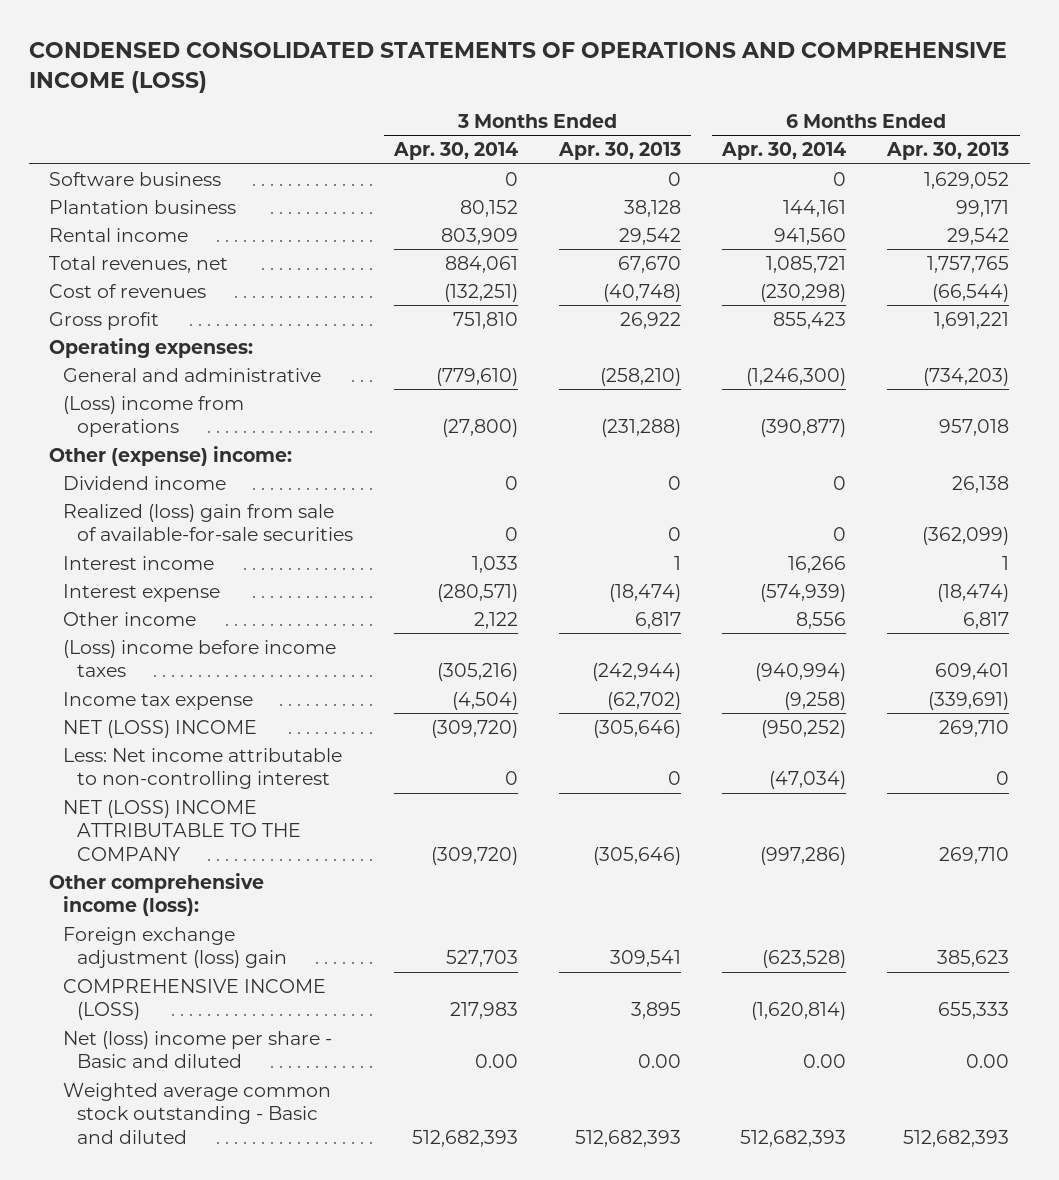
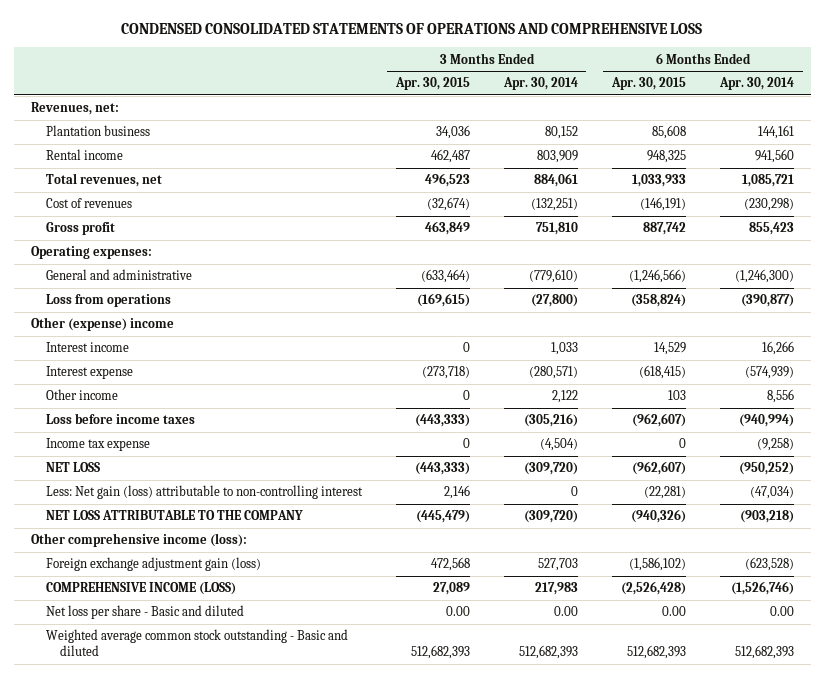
- CONDENSED CONSOLIDATED STATEMENTS OF OPERATIONS AND COMPREHENSIVE INCOME (LOSS)
+ CONDENSED CONSOLIDATED STATEMENTS OF OPERATIONS AND COMPREHENSIVE LOSS
- | 3 Months Ended Apr. 30, 2014 | 3 Months Ended Apr. 30, 2013 | 6 Months Ended Apr. 30, 2014 | 6 Months Ended Apr. 30, 2013
+ | 3 Months Ended Apr. 30, 2015 | 3 Months Ended Apr. 30, 2014 | 6 Months Ended Apr. 30, 2015 | 6 Months Ended Apr. 30, 2014
- Software business | 0 | 0 | 0 | 1,629,052
+ Revenues, net:
- (Loss) income from operations | (27,800) | (231,288) | (390,877) | 957,018
- Other (expense) income:
- Dividend income | 0 | 0 | 0 | 26,138
- Realized (loss) gain from sale of available-for-sale securities | 0 | 0 | 0 | (362,099)
+ Loss from operations | (169,615) | (27,800) | (358,824) | (390,877)
+ Other (expense) income
- (Loss) income before income taxes | (305,216) | (242,944) | (940,994) | 609,401
+ Loss before income taxes | (443,333) | (305,216) | (962,607) | (940,994)
- NET (LOSS) INCOME | (309,720) | (305,646) | (950,252) | 269,710
- Less: Net income attributable to non-controlling interest | 0 | 0 | (47,034) | 0
- NET (LOSS) INCOME ATTRIBUTABLE TO THE COMPANY | (309,720) | (305,646) | (997,286) | 269,710
+ NET LOSS | (443,333) | (309,720) | (962,607) | (950,252)
+ Less: Net gain (loss) attributable to non-controlling interest | 2,146 | 0 | (22,281) | (47,034)
+ NET LOSS ATTRIBUTABLE TO THE COMPANY | (445,479) | (309,720) | (940,326) | (903,218)
- Foreign exchange adjustment (loss) gain | 527,703 | 309,541 | (623,528) | 385,623
- COMPREHENSIVE INCOME (LOSS) | 217,983 | 3,895 | (1,620,814) | 655,333
- Net (loss) income per share - Basic and diluted | 0.00 | 0.00 | 0.00 | 0.00
+ Foreign exchange adjustment gain (loss) | 472,568 | 527,703 | (1,586,102) | (623,528)
+ COMPREHENSIVE INCOME (LOSS) | 27,089 | 217,983 | (2,526,428) | (1,526,746)
+ Net loss per share - Basic and diluted | 0.00 | 0.00 | 0.00 | 0.00

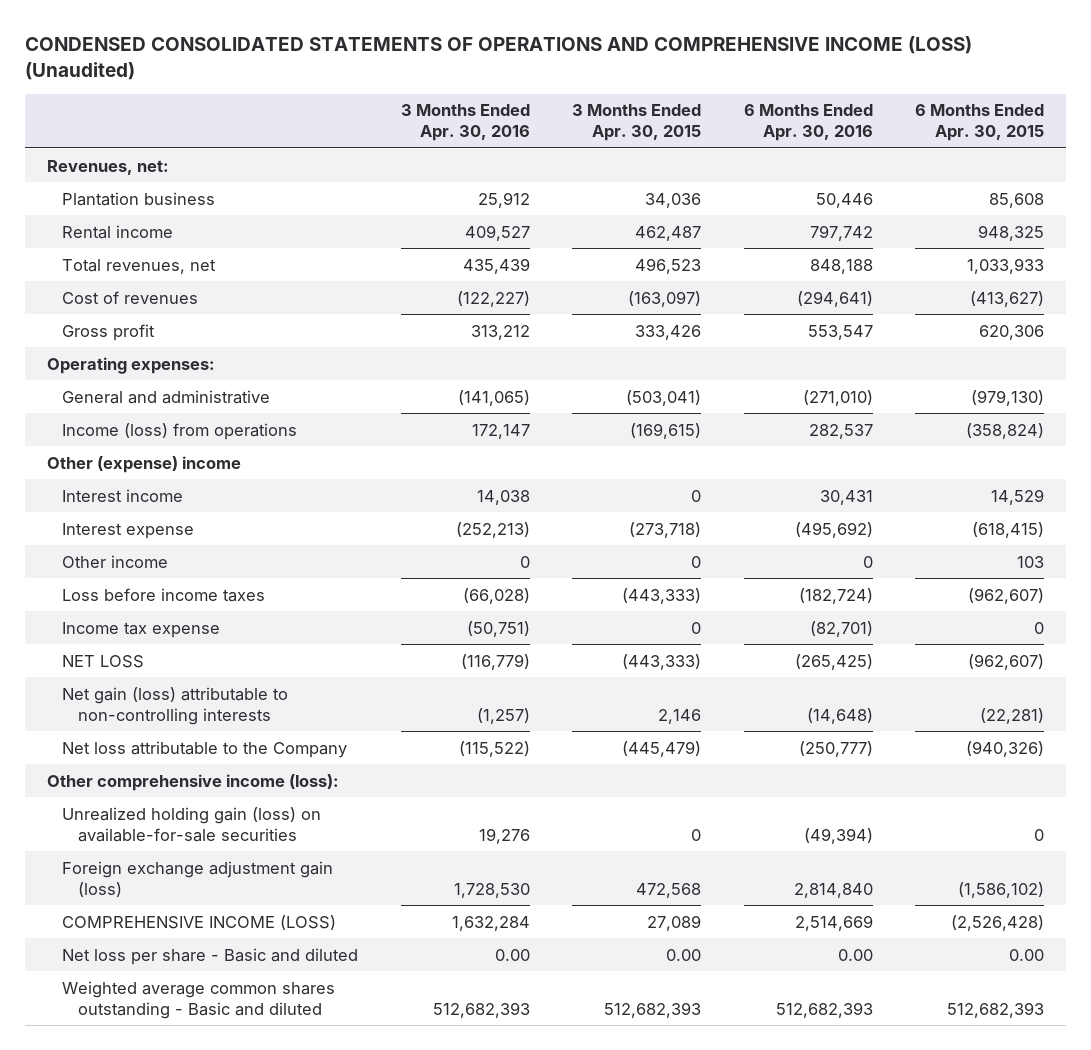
- CONDENSED CONSOLIDATED STATEMENTS OF OPERATIONS AND COMPREHENSIVE LOSS
+ CONDENSED CONSOLIDATED STATEMENTS OF OPERATIONS AND COMPREHENSIVE INCOME (LOSS) (Unaudited)
- | 3 Months Ended Apr. 30, 2015 | 3 Months Ended Apr. 30, 2014 | 6 Months Ended Apr. 30, 2015 | 6 Months Ended Apr. 30, 2014
+ | 3 Months Ended Apr. 30, 2016 | 3 Months Ended Apr. 30, 2015 | 6 Months Ended Apr. 30, 2016 | 6 Months Ended Apr. 30, 2015
- Cost of revenues | (32,674) | (132,251) | (146,191) | (230,298)
- Gross profit | 463,849 | 751,810 | 887,742 | 855,423
+ Cost of revenues | (122,227) | (163,097) | (294,641) | (413,627)
+ Gross profit | 313,212 | 333,426 | 553,547 | 620,306
- General and administrative | (633,464) | (779,610) | (1,246,566) | (1,246,300)
- Loss from operations | (169,615) | (27,800) | (358,824) | (390,877)
+ General and administrative | (141,065) | (503,041) | (271,010) | (979,130)
+ Income (loss) from operations | 172,147 | (169,615) | 282,537 | (358,824)
- Less: Net gain (loss) attributable to non-controlling interest | 2,146 | 0 | (22,281) | (47,034)
- NET LOSS ATTRIBUTABLE TO THE COMPANY | (445,479) | (309,720) | (940,326) | (903,218)
+ Net gain (loss) attributable to non-controlling interests | (1,257) | 2,146 | (14,648) | (22,281)
+ Net loss attributable to the Company | (115,522) | (445,479) | (250,777) | (940,326)
+ Unrealized holding gain (loss) on available-for-sale securities | 19,276 | 0 | (49,394) | 0
- Weighted average common stock outstanding - Basic and diluted | 512,682,393 | 512,682,393 | 512,682,393 | 512,682,393
+ Weighted average common shares outstanding - Basic and diluted | 512,682,393 | 512,682,393 | 512,682,393 | 512,682,393

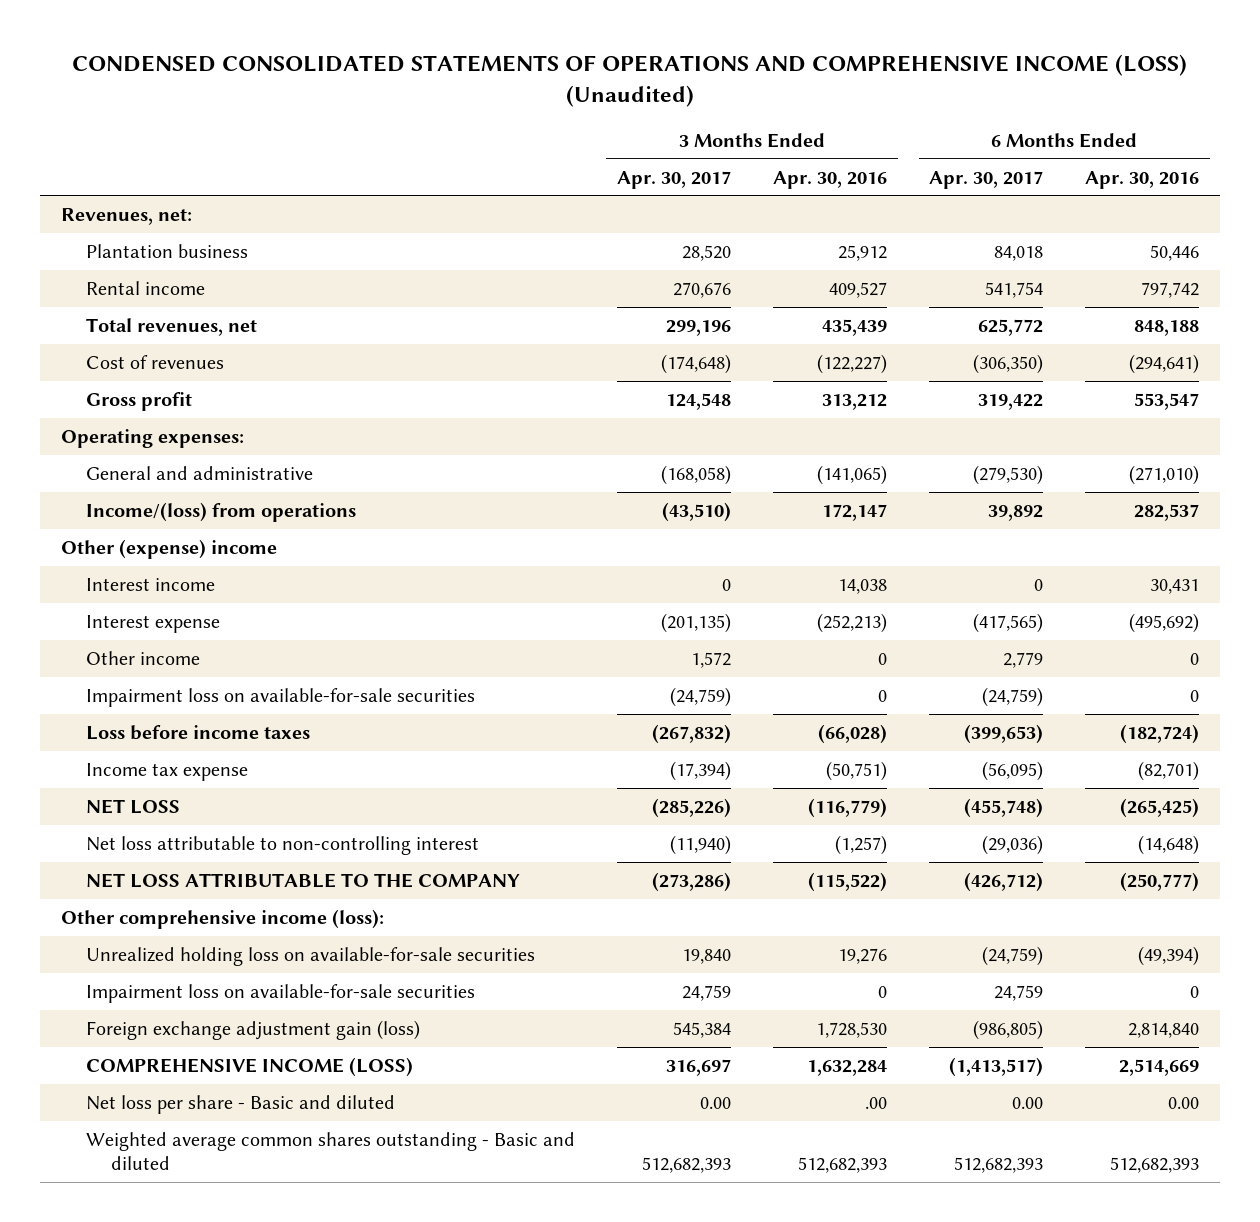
- | 3 Months Ended Apr. 30, 2016 | 3 Months Ended Apr. 30, 2015 | 6 Months Ended Apr. 30, 2016 | 6 Months Ended Apr. 30, 2015
+ | 3 Months Ended Apr. 30, 2017 | 3 Months Ended Apr. 30, 2016 | 6 Months Ended Apr. 30, 2017 | 6 Months Ended Apr. 30, 2016
- Income (loss) from operations | 172,147 | (169,615) | 282,537 | (358,824)
+ Income/(loss) from operations | (43,510) | 172,147 | 39,892 | 282,537
+ Impairment loss on available-for-sale securities | (24,759) | 0 | (24,759) | 0
- Net gain (loss) attributable to non-controlling interests | (1,257) | 2,146 | (14,648) | (22,281)
- Net loss attributable to the Company | (115,522) | (445,479) | (250,777) | (940,326)
+ Net loss attributable to non-controlling interest | (11,940) | (1,257) | (29,036) | (14,648)
+ NET LOSS ATTRIBUTABLE TO THE COMPANY | (273,286) | (115,522) | (426,712) | (250,777)
- Unrealized holding gain (loss) on available-for-sale securities | 19,276 | 0 | (49,394) | 0
+ Unrealized holding loss on available-for-sale securities | 19,840 | 19,276 | (24,759) | (49,394)
+ Impairment loss on available-for-sale securities | 24,759 | 0 | 24,759 | 0
- Net loss per share - Basic and diluted | 0.00 | 0.00 | 0.00 | 0.00
+ Net loss per share - Basic and diluted | 0.00 | .00 | 0.00 | 0.00

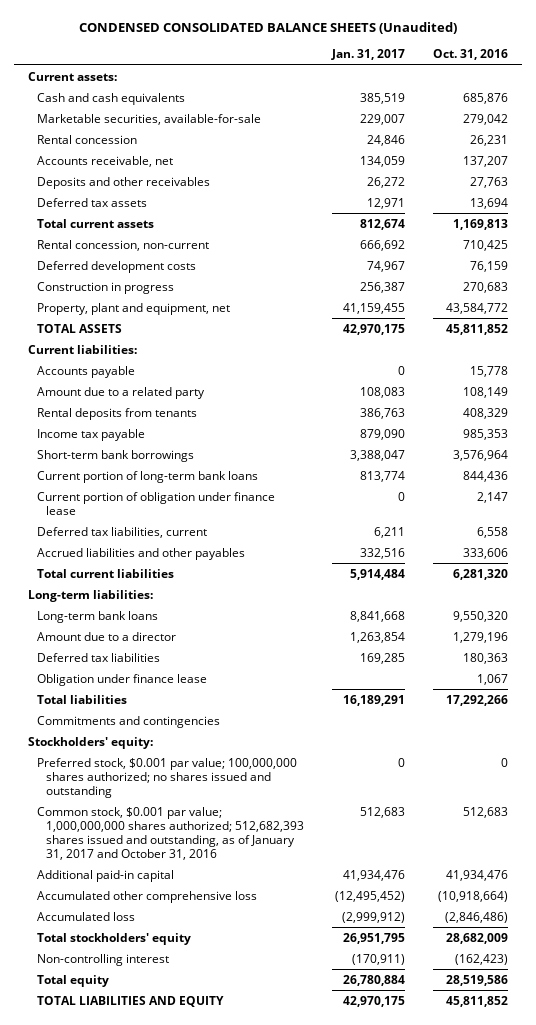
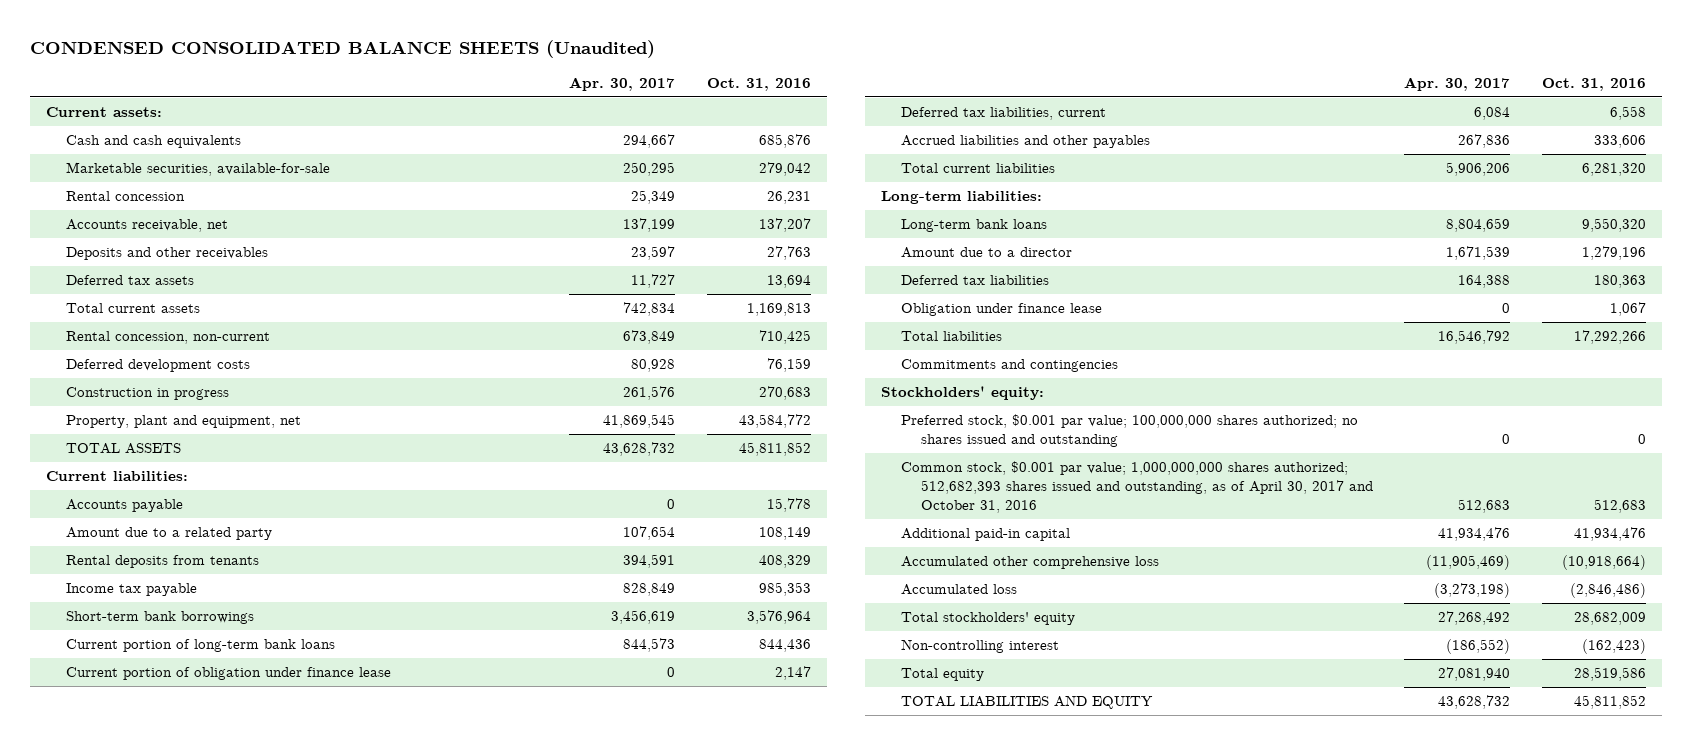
- | Jan. 31, 2017 | Oct. 31, 2016
+ | Apr. 30, 2017 | Oct. 31, 2016
- Common stock, $0.001 par value; 1,000,000,000 shares authorized; 512,682,393 shares issued and outstanding, as of January 31, 2017 and October 31, 2016 | 512,683 | 512,683
+ Common stock, $0.001 par value; 1,000,000,000 shares authorized; 512,682,393 shares issued and outstanding, as of April 30, 2017 and October 31, 2016 | 512,683 | 512,683

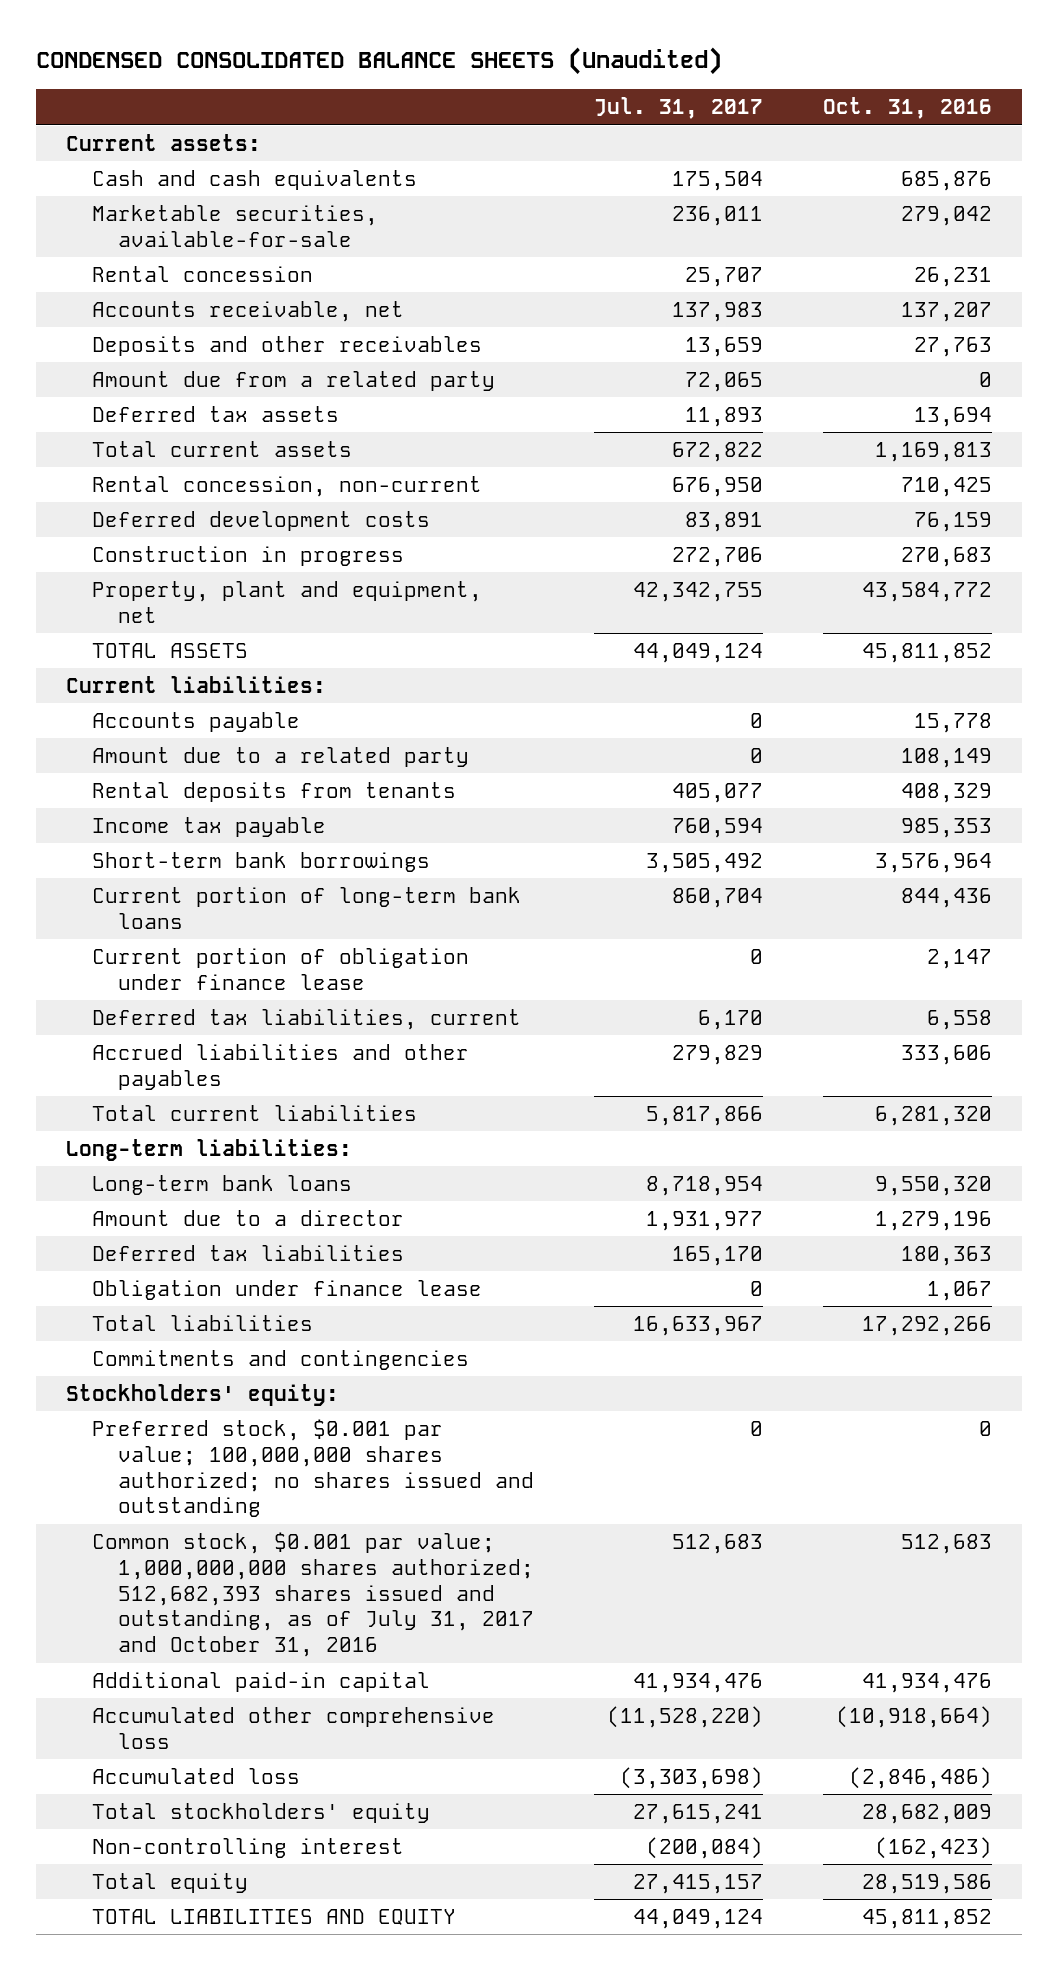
- | Apr. 30, 2017 | Oct. 31, 2016
+ | Jul. 31, 2017 | Oct. 31, 2016
+ Amount due from a related party | 72,065 | 0
- Common stock, $0.001 par value; 1,000,000,000 shares authorized; 512,682,393 shares issued and outstanding, as of April 30, 2017 and October 31, 2016 | 512,683 | 512,683
+ Common stock, $0.001 par value; 1,000,000,000 shares authorized; 512,682,393 shares issued and outstanding, as of July 31, 2017 and October 31, 2016 | 512,683 | 512,683

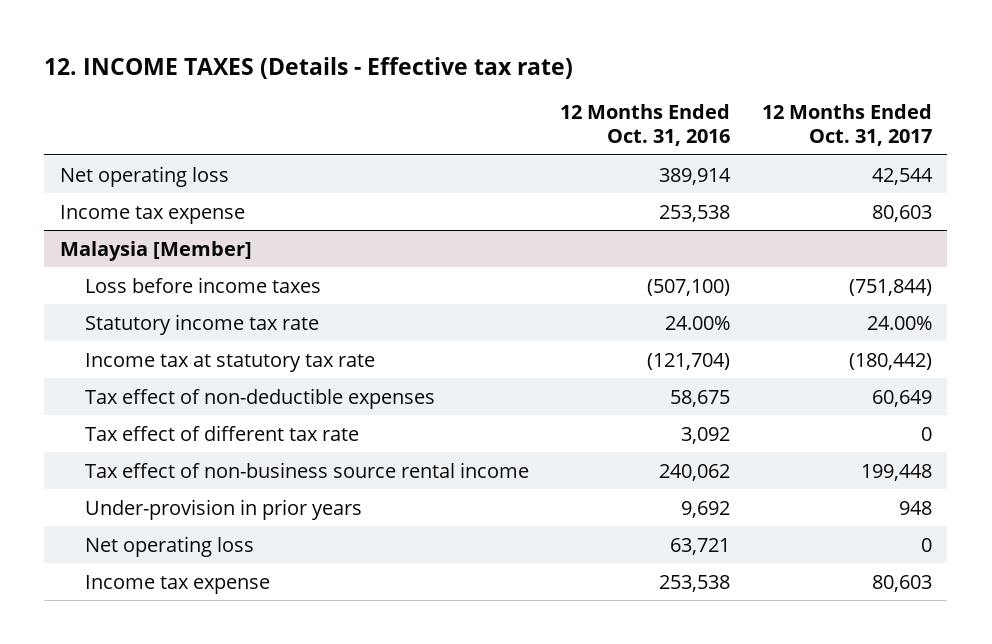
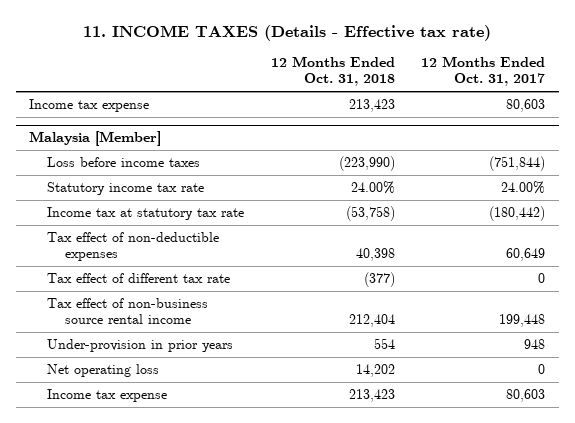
- 12. INCOME TAXES (Details - Effective tax rate)
+ 11. INCOME TAXES (Details - Effective tax rate)
- | 12 Months Ended Oct. 31, 2016 | 12 Months Ended Oct. 31, 2017
+ | 12 Months Ended Oct. 31, 2018 | 12 Months Ended Oct. 31, 2017
- Net operating loss | 389,914 | 42,544

